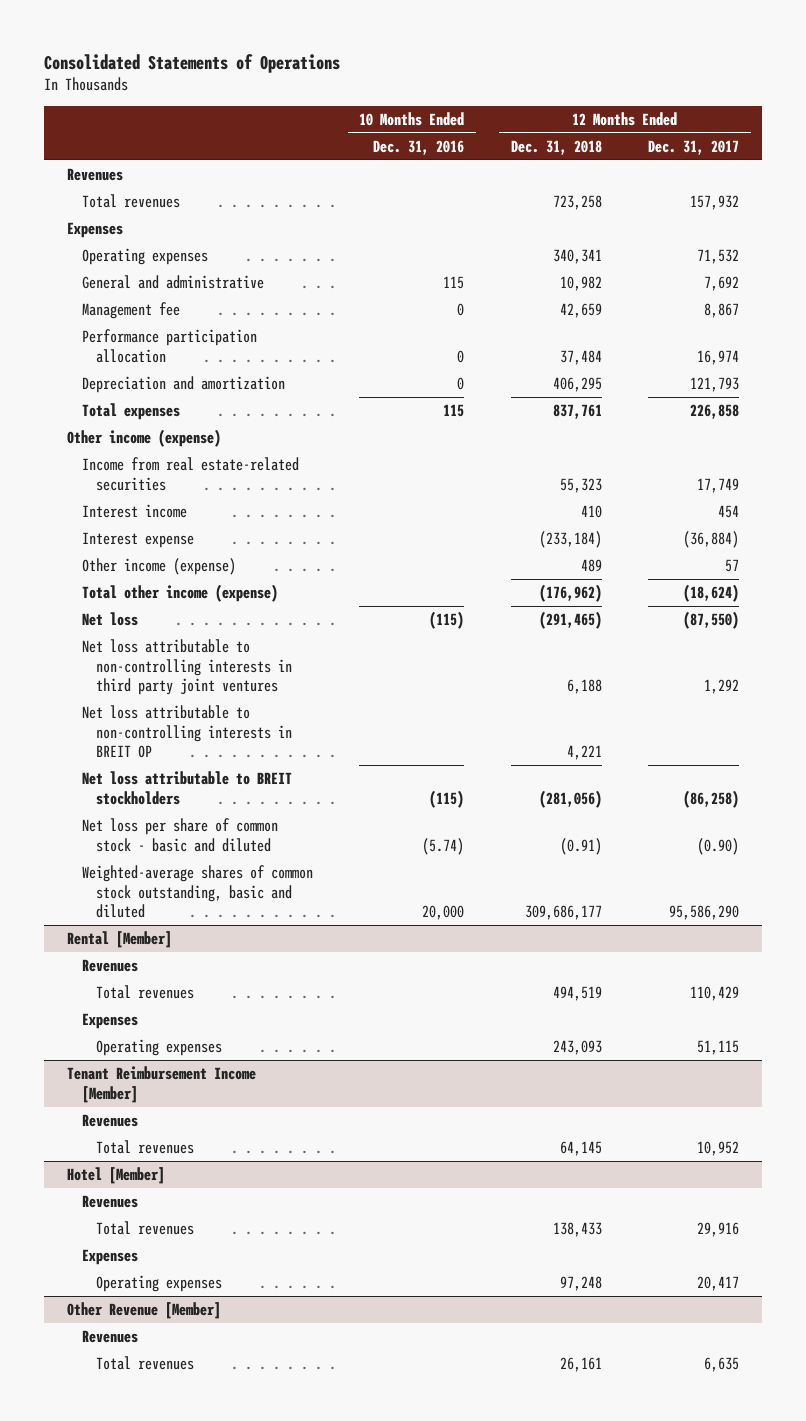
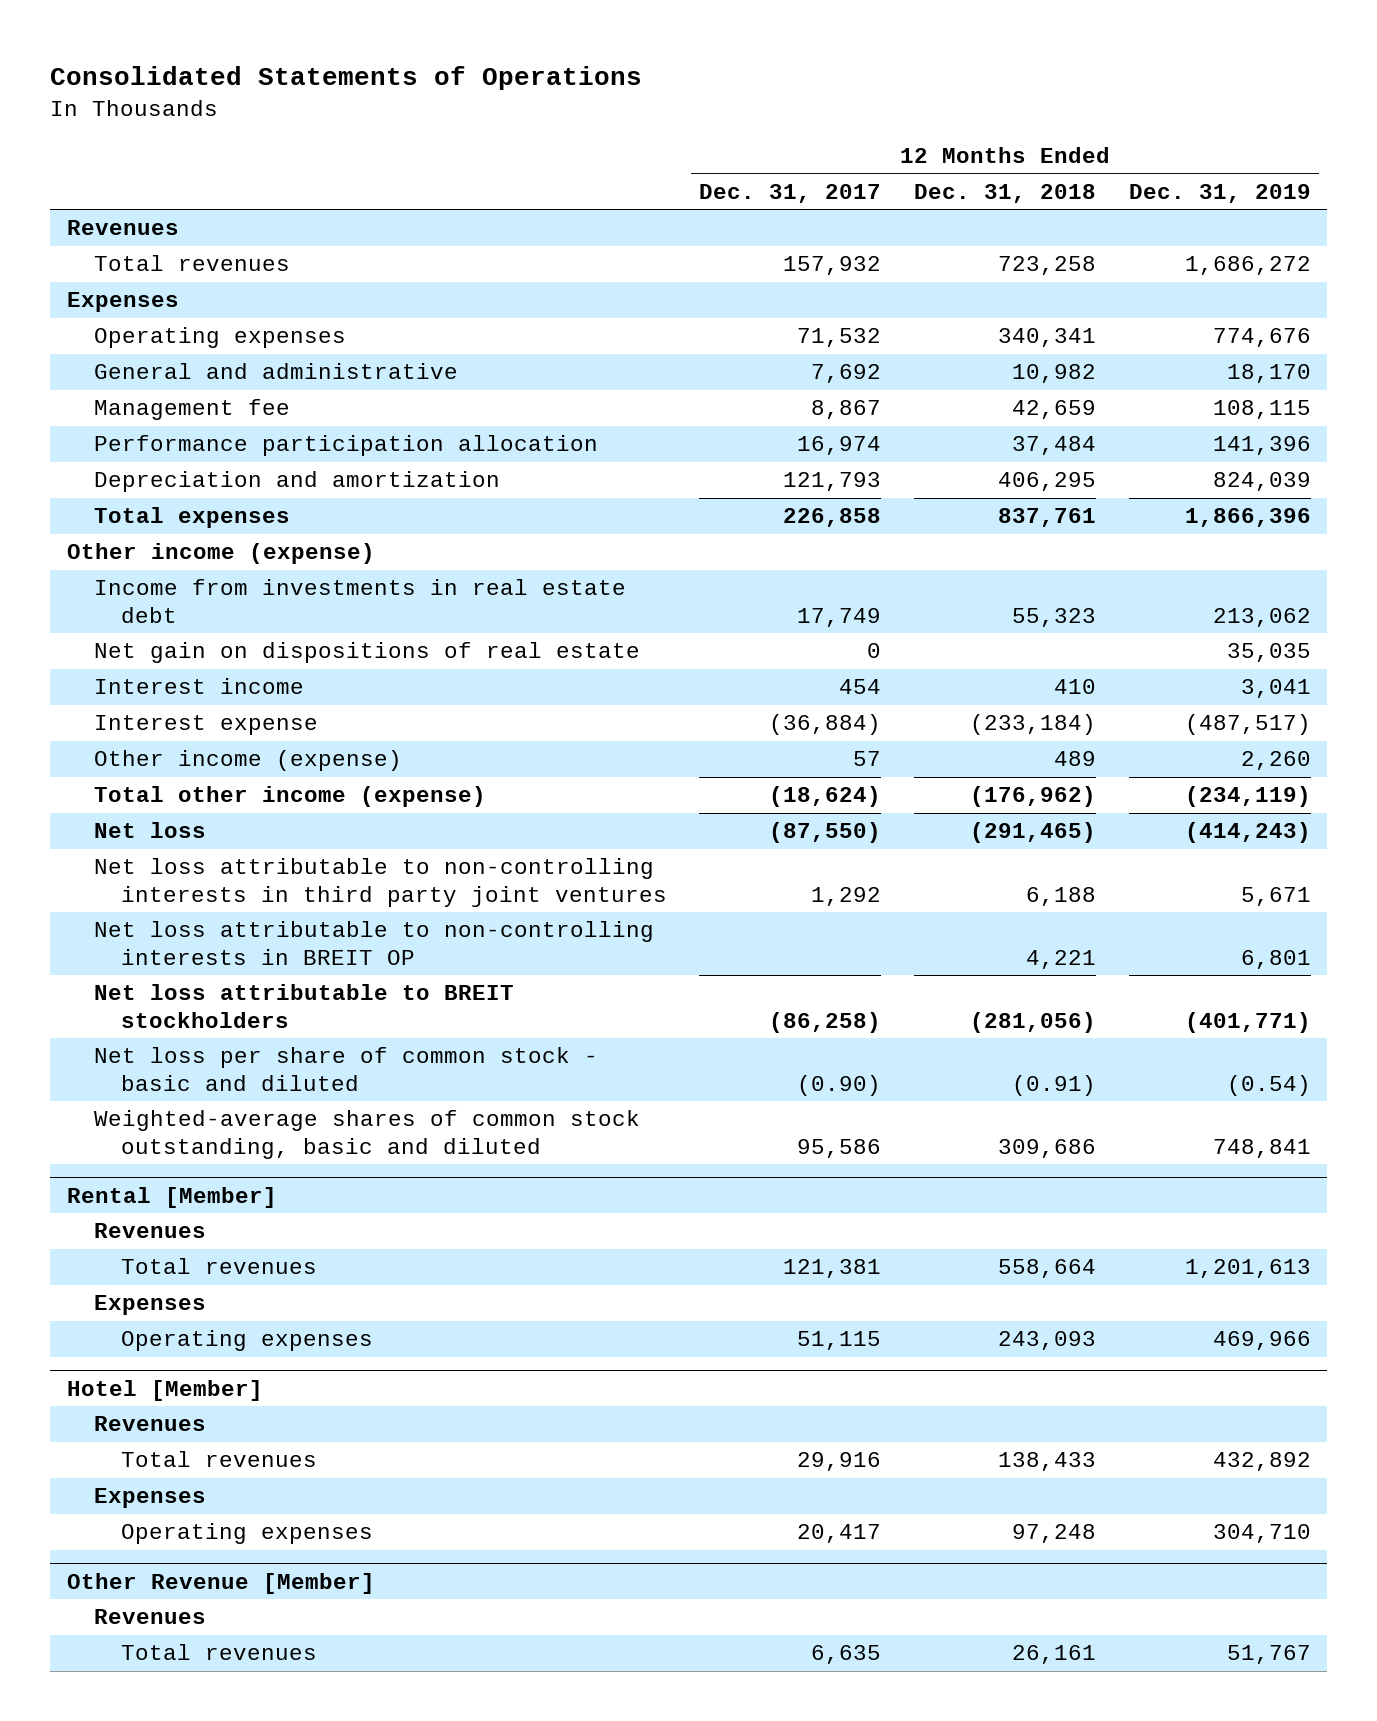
- | 10 Months Ended Dec. 31, 2016 | 12 Months Ended Dec. 31, 2018 | 12 Months Ended Dec. 31, 2017
+ | 12 Months Ended Dec. 31, 2017 | 12 Months Ended Dec. 31, 2018 | 12 Months Ended Dec. 31, 2019
- Income from real estate-related securities | | 55,323 | 17,749
+ Income from investments in real estate debt | 17,749 | 55,323 | 213,062
+ Net gain on dispositions of real estate | 0 | | 35,035
- Weighted-average shares of common stock outstanding, basic and diluted | 20,000 | 309,686,177 | 95,586,290
+ Weighted-average shares of common stock outstanding, basic and diluted | 95,586 | 309,686 | 748,841
@ Rental [Member]
- Total revenues | | 494,519 | 110,429
+ Total revenues | 121,381 | 558,664 | 1,201,613
- Tenant Reimbursement Income [Member]
- Revenues
- Total revenues | | 64,145 | 10,952

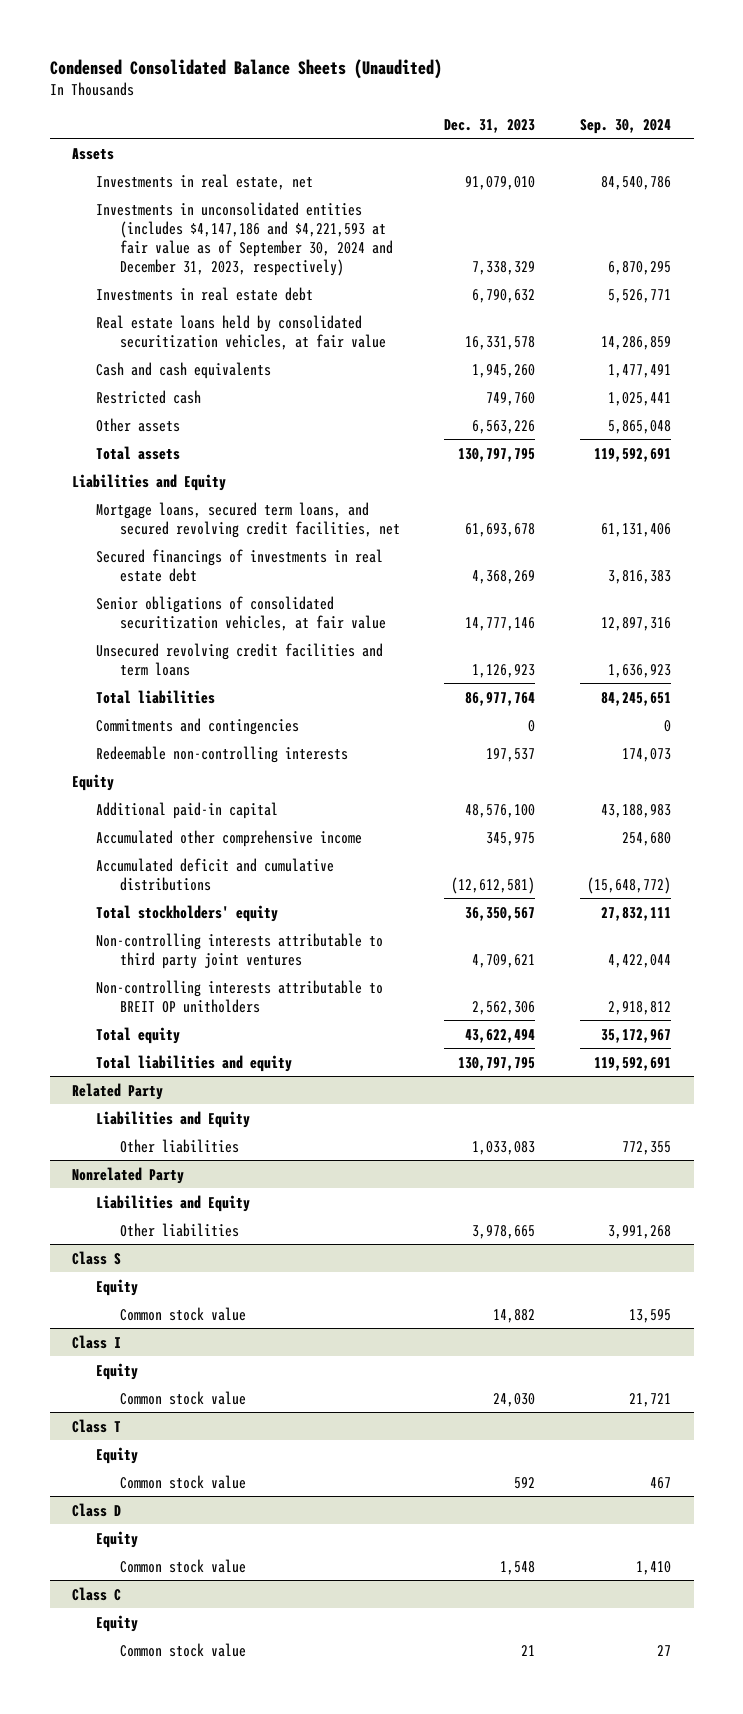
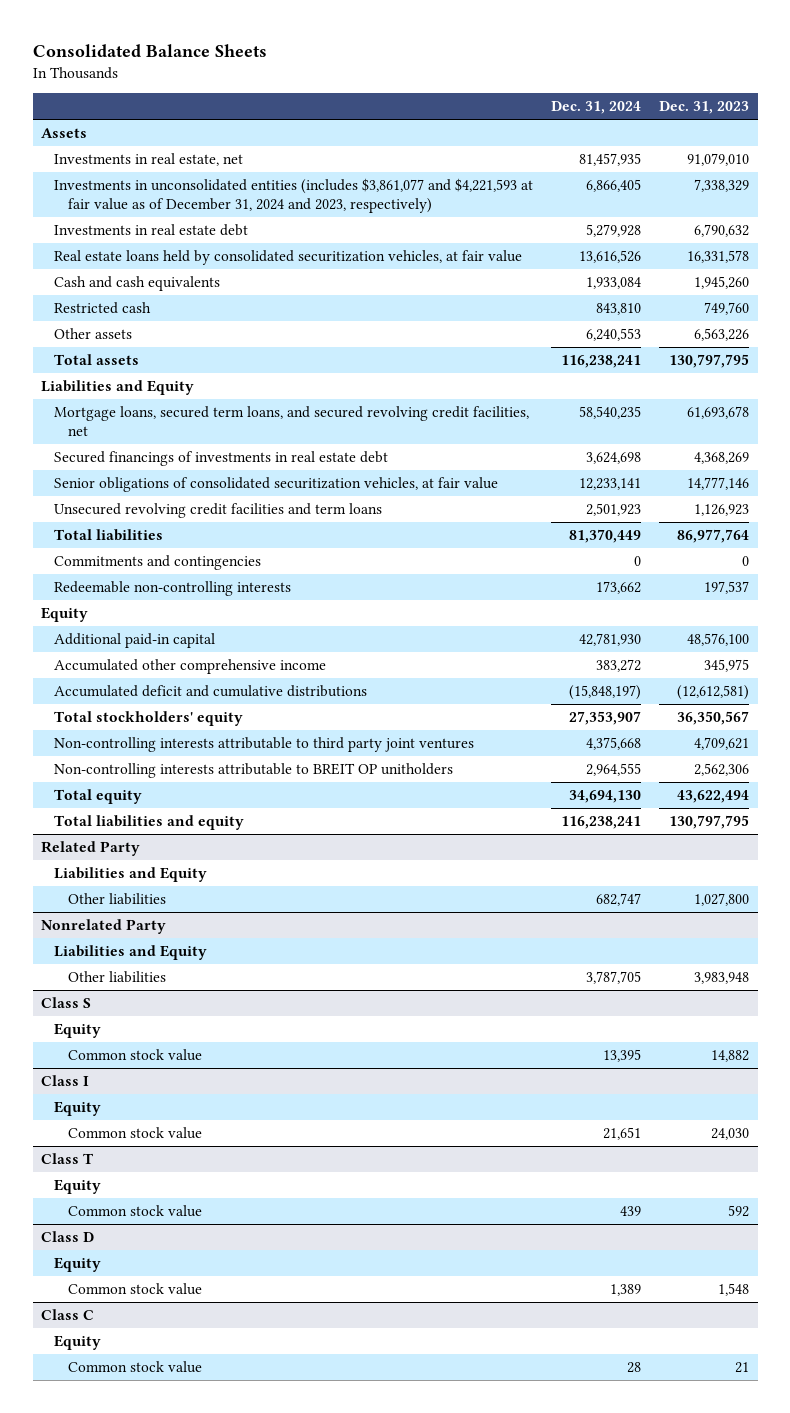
- Condensed Consolidated Balance Sheets (Unaudited)
+ Consolidated Balance Sheets
- | Dec. 31, 2023 | Sep. 30, 2024
+ | Dec. 31, 2024 | Dec. 31, 2023
- Investments in unconsolidated entities (includes $4,147,186 and $4,221,593 at fair value as of September 30, 2024 and December 31, 2023, respectively) | 7,338,329 | 6,870,295
+ Investments in unconsolidated entities (includes $3,861,077 and $4,221,593 at fair value as of December 31, 2024 and 2023, respectively) | 6,866,405 | 7,338,329
@ Related Party
- Other liabilities | 1,033,083 | 772,355
+ Other liabilities | 682,747 | 1,027,800
@ Nonrelated Party
- Other liabilities | 3,978,665 | 3,991,268
+ Other liabilities | 3,787,705 | 3,983,948

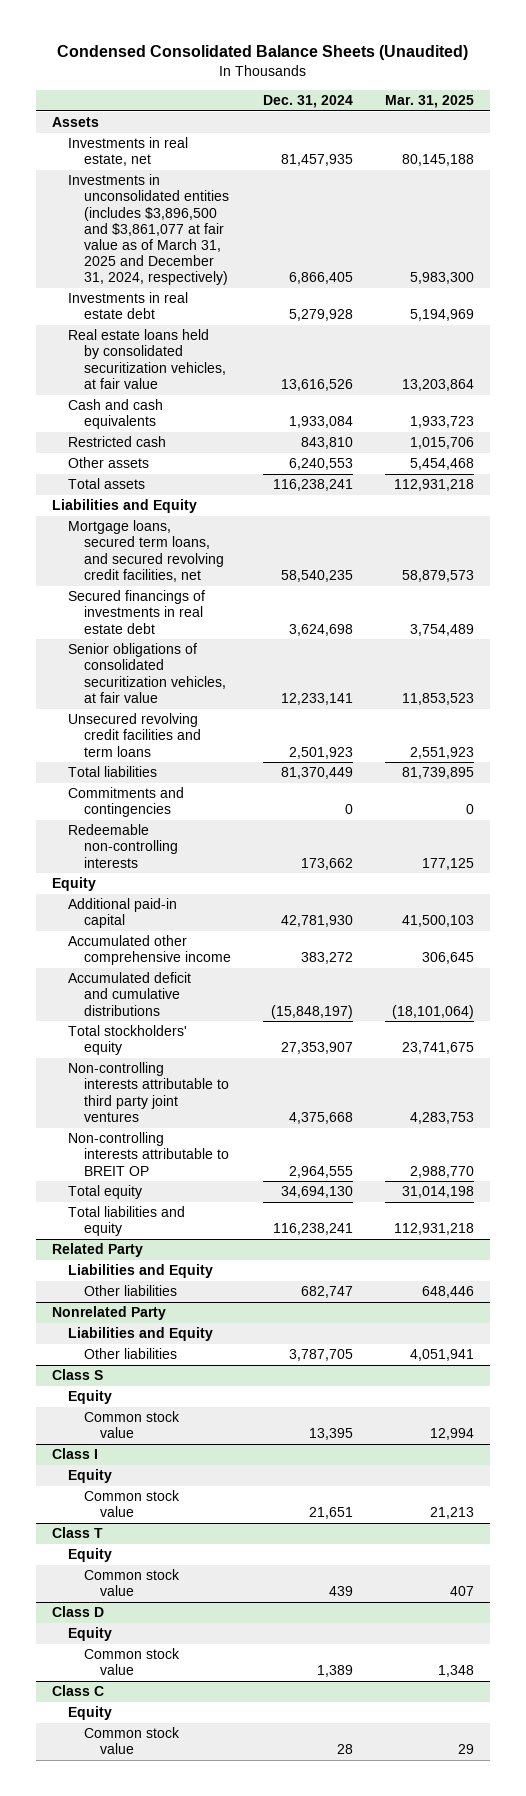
- Consolidated Balance Sheets
+ Condensed Consolidated Balance Sheets (Unaudited)
- | Dec. 31, 2024 | Dec. 31, 2023
+ | Dec. 31, 2024 | Mar. 31, 2025
- Investments in unconsolidated entities (includes $3,861,077 and $4,221,593 at fair value as of December 31, 2024 and 2023, respectively) | 6,866,405 | 7,338,329
+ Investments in unconsolidated entities (includes $3,896,500 and $3,861,077 at fair value as of March 31, 2025 and December 31, 2024, respectively) | 6,866,405 | 5,983,300
- Non-controlling interests attributable to BREIT OP unitholders | 2,964,555 | 2,562,306
+ Non-controlling interests attributable to BREIT OP | 2,964,555 | 2,988,770

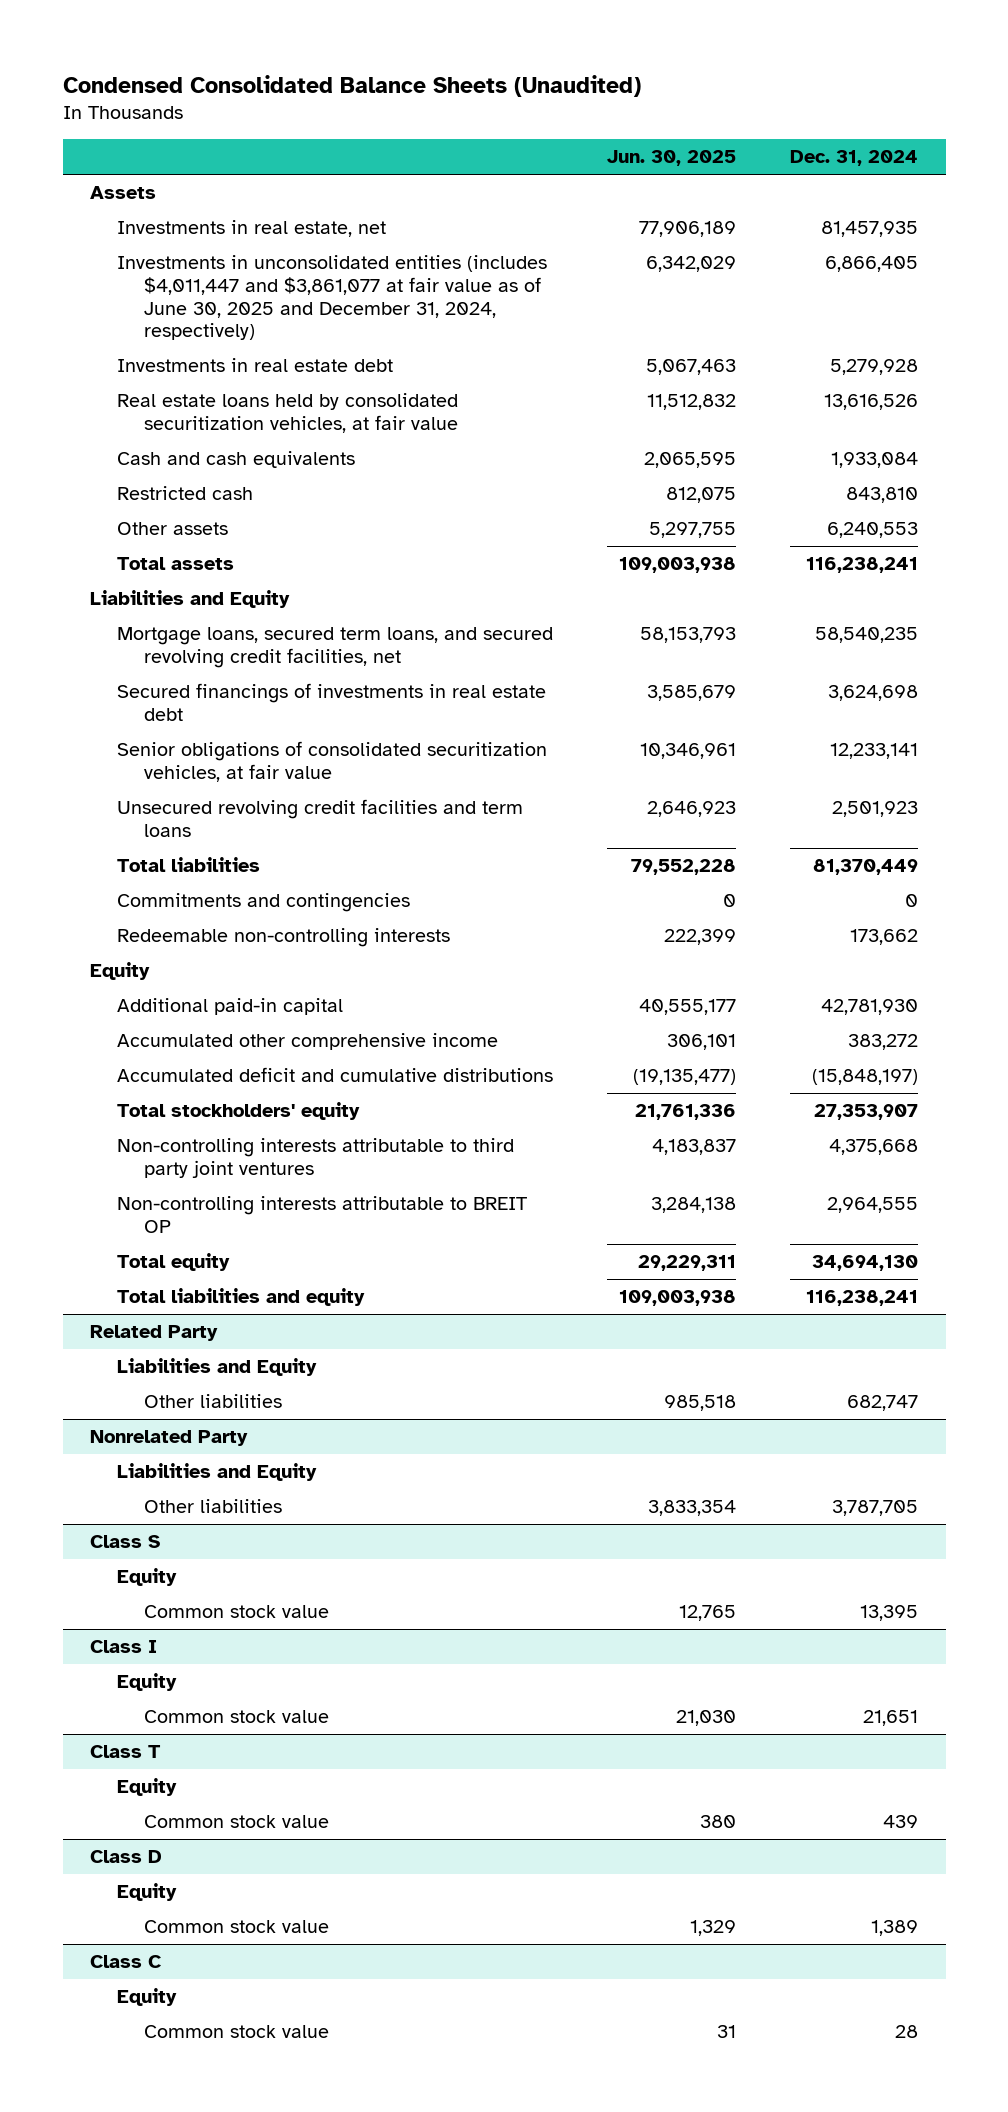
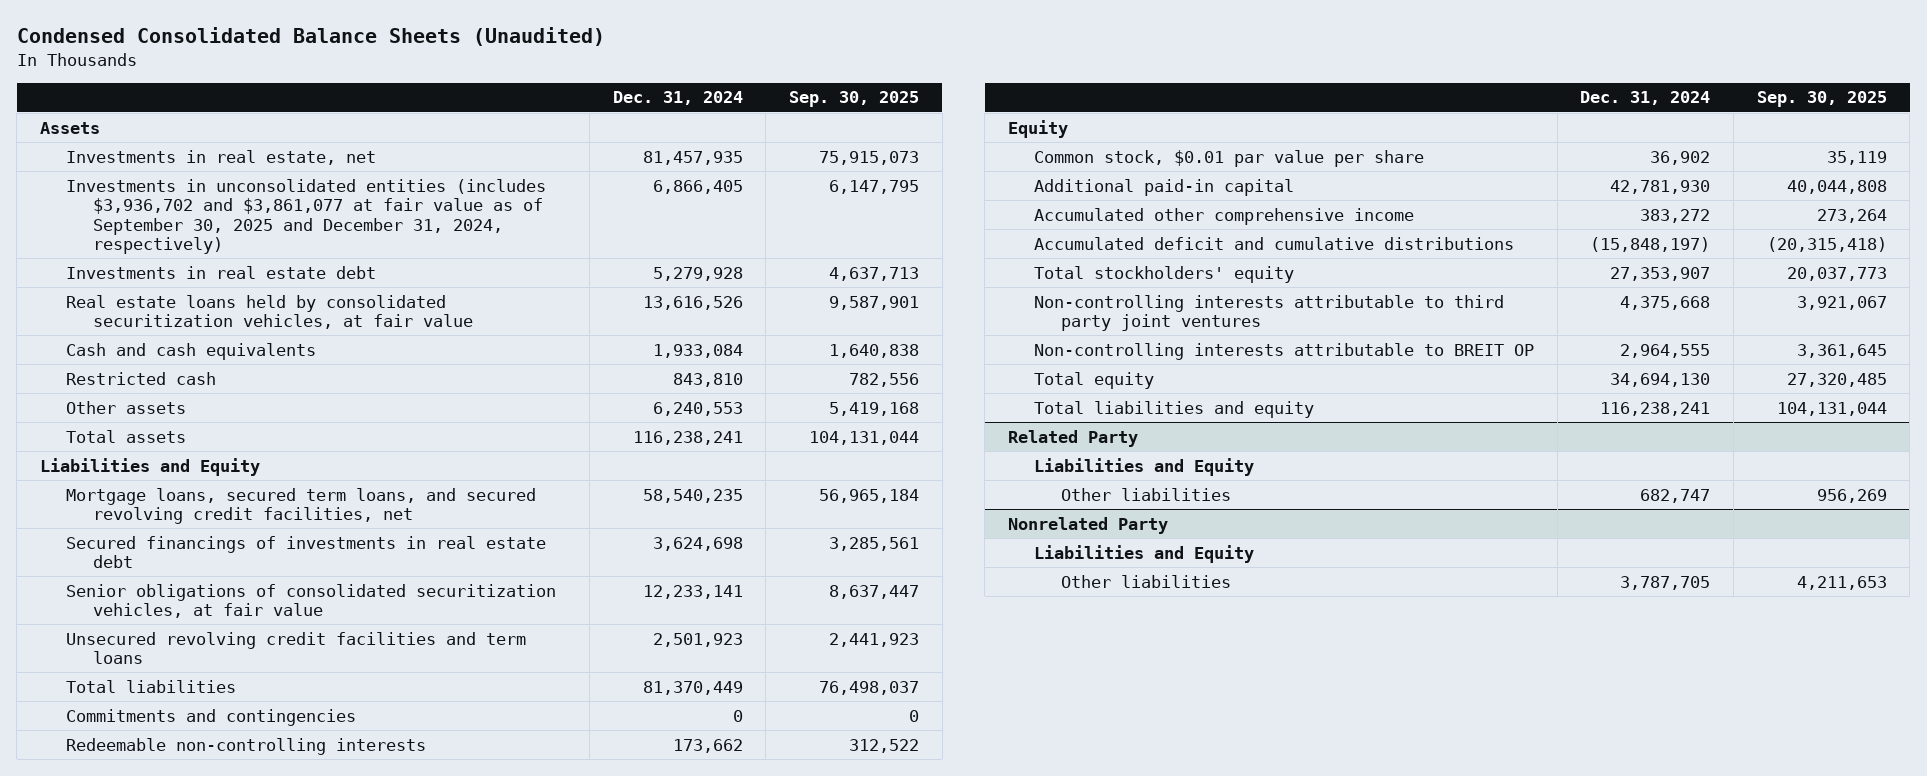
- | Jun. 30, 2025 | Dec. 31, 2024
+ | Dec. 31, 2024 | Sep. 30, 2025
- Investments in unconsolidated entities (includes $4,011,447 and $3,861,077 at fair value as of June 30, 2025 and December 31, 2024, respectively) | 6,342,029 | 6,866,405
+ Investments in unconsolidated entities (includes $3,936,702 and $3,861,077 at fair value as of September 30, 2025 and December 31, 2024, respectively) | 6,866,405 | 6,147,795
+ Common stock, $0.01 par value per share | 36,902 | 35,119
- Class S
- Equity
- Common stock value | 12,765 | 13,395
- Class I
- Equity
- Common stock value | 21,030 | 21,651
- Class T
- Equity
- Common stock value | 380 | 439
- Class D
- Equity
- Common stock value | 1,329 | 1,389
- Class C
- Equity
- Common stock value | 31 | 28

